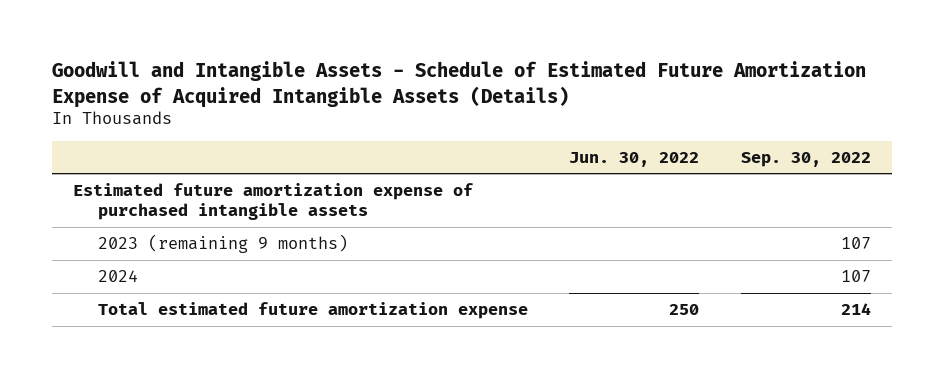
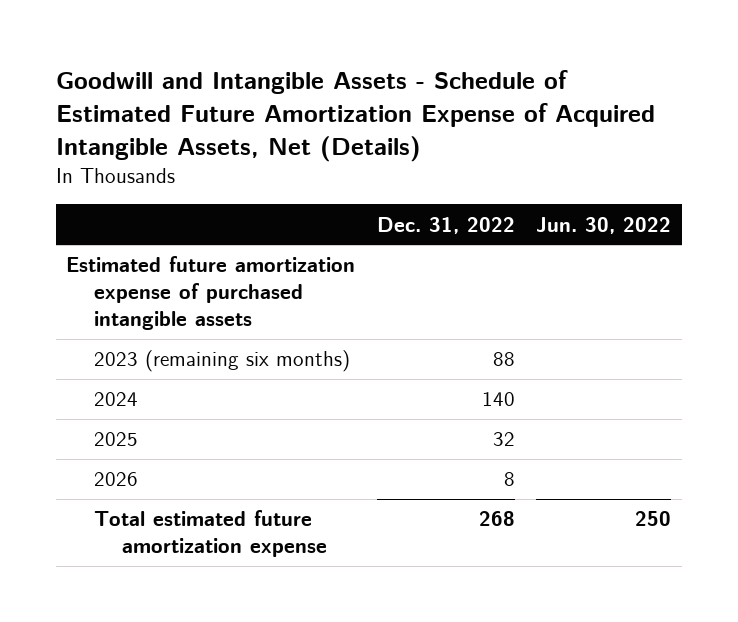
- Goodwill and Intangible Assets - Schedule of Estimated Future Amortization Expense of Acquired Intangible Assets (Details)
+ Goodwill and Intangible Assets - Schedule of Estimated Future Amortization Expense of Acquired Intangible Assets, Net (Details)
- | Jun. 30, 2022 | Sep. 30, 2022
+ | Dec. 31, 2022 | Jun. 30, 2022
- 2023 (remaining 9 months) | | 107
+ 2023 (remaining six months) | 88 |
+ 2025 | 32 |
+ 2026 | 8 |

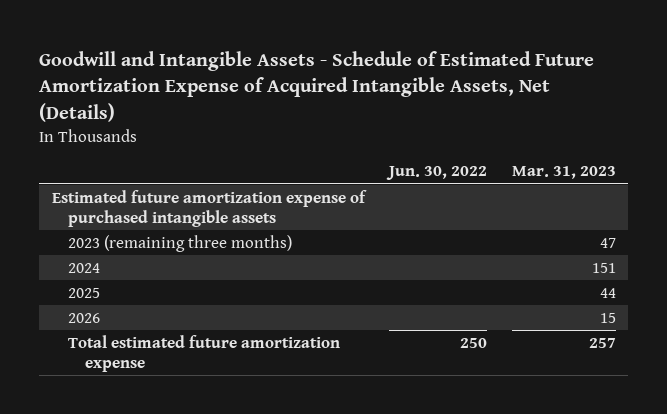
- | Dec. 31, 2022 | Jun. 30, 2022
+ | Jun. 30, 2022 | Mar. 31, 2023
- 2023 (remaining six months) | 88 |
+ 2023 (remaining three months) | | 47

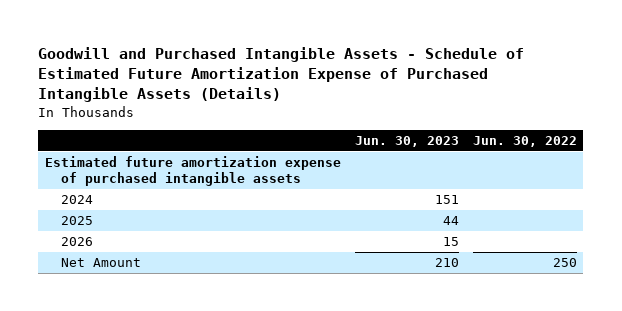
- Goodwill and Intangible Assets - Schedule of Estimated Future Amortization Expense of Acquired Intangible Assets, Net (Details)
+ Goodwill and Purchased Intangible Assets - Schedule of Estimated Future Amortization Expense of Purchased Intangible Assets (Details)
- | Jun. 30, 2022 | Mar. 31, 2023
+ | Jun. 30, 2023 | Jun. 30, 2022
- 2023 (remaining three months) | | 47
- Total estimated future amortization expense | 250 | 257
+ Net Amount | 210 | 250

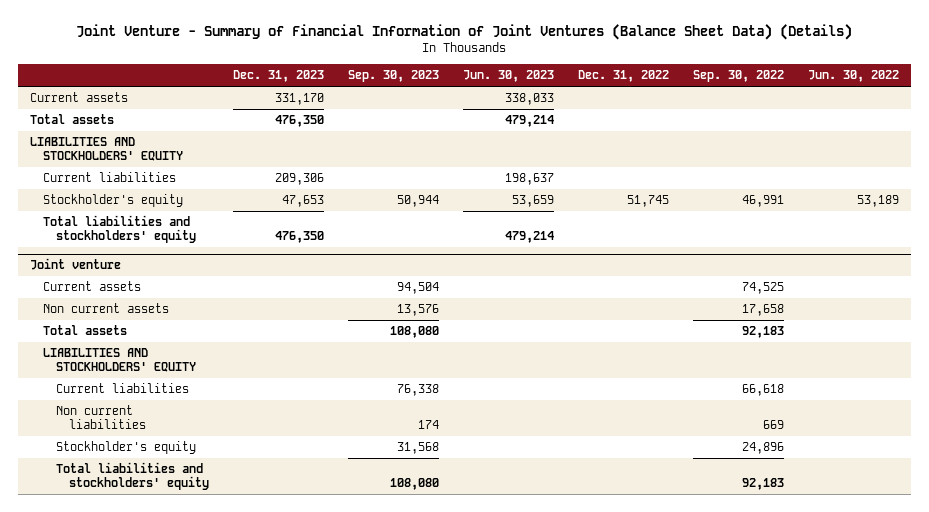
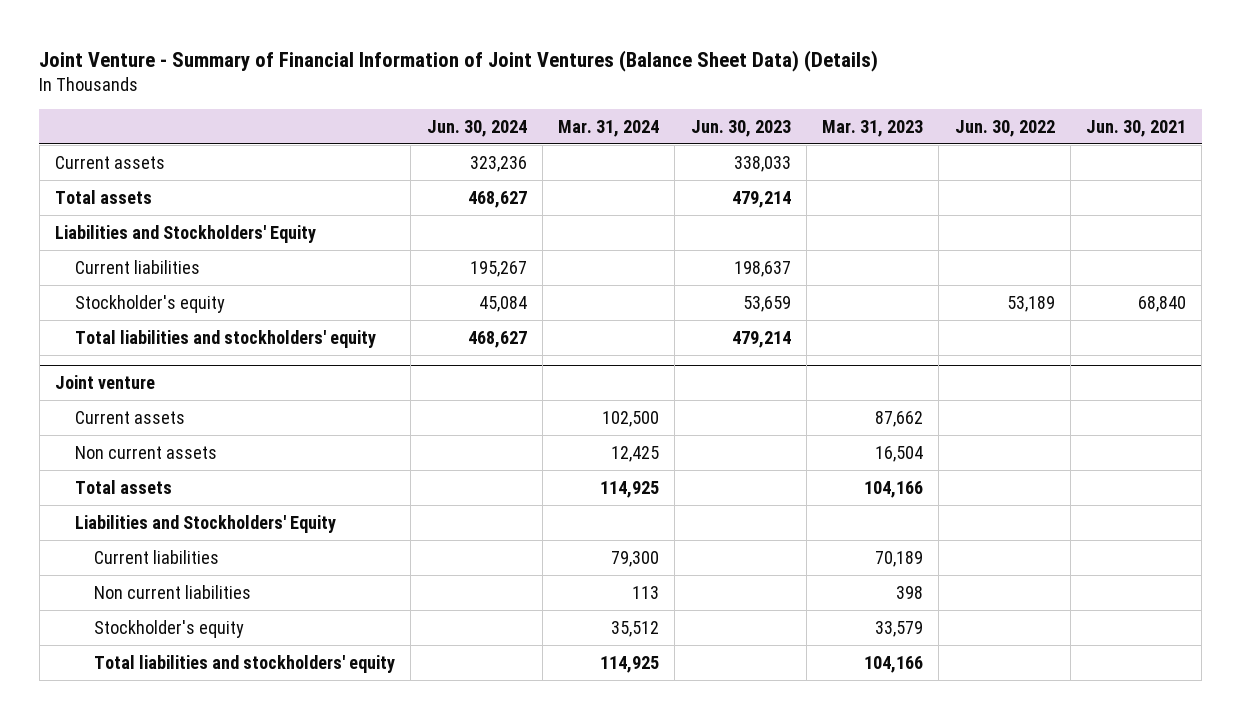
- | Dec. 31, 2023 | Sep. 30, 2023 | Jun. 30, 2023 | Dec. 31, 2022 | Sep. 30, 2022 | Jun. 30, 2022
+ | Jun. 30, 2024 | Mar. 31, 2024 | Jun. 30, 2023 | Mar. 31, 2023 | Jun. 30, 2022 | Jun. 30, 2021
- LIABILITIES AND STOCKHOLDERS' EQUITY
+ Liabilities and Stockholders' Equity
@ Joint venture
- LIABILITIES AND STOCKHOLDERS' EQUITY
+ Liabilities and Stockholders' Equity

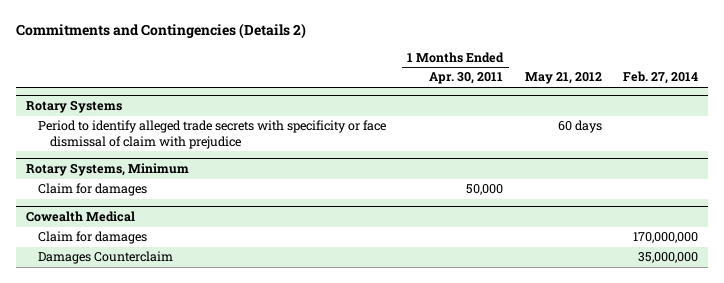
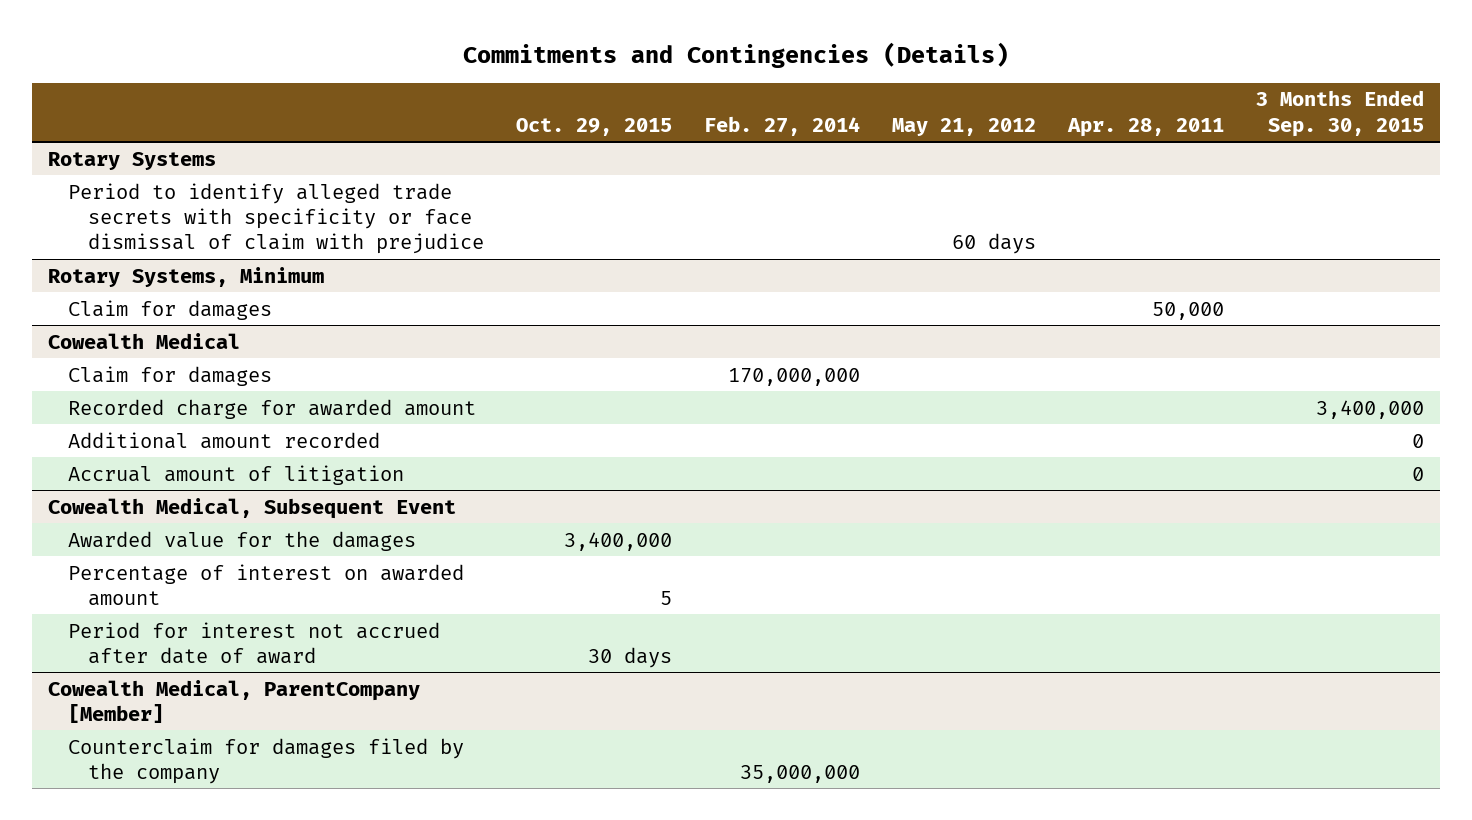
- Commitments and Contingencies (Details 2)
+ Commitments and Contingencies (Details)
- | 1 Months Ended Apr. 30, 2011 | May 21, 2012 | Feb. 27, 2014
+ | Oct. 29, 2015 | Feb. 27, 2014 | May 21, 2012 | Apr. 28, 2011 | 3 Months Ended Sep. 30, 2015
@ Cowealth Medical
- Damages Counterclaim | | | 35,000,000
+ Recorded charge for awarded amount | | | | | 3,400,000
+ Additional amount recorded | | | | | 0
+ Accrual amount of litigation | | | | | 0
+ Cowealth Medical, Subsequent Event
+ Awarded value for the damages | 3,400,000 | | | |
+ Percentage of interest on awarded amount | 5 | | | |
+ Period for interest not accrued after date of award | 30 days | | | |
+ Cowealth Medical, ParentCompany [Member]
+ Counterclaim for damages filed by the company | | 35,000,000 | | |

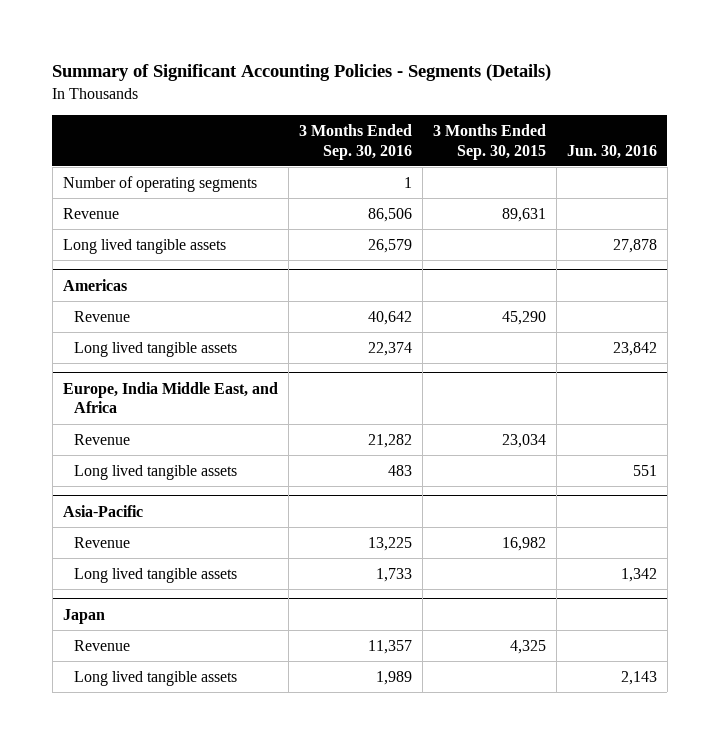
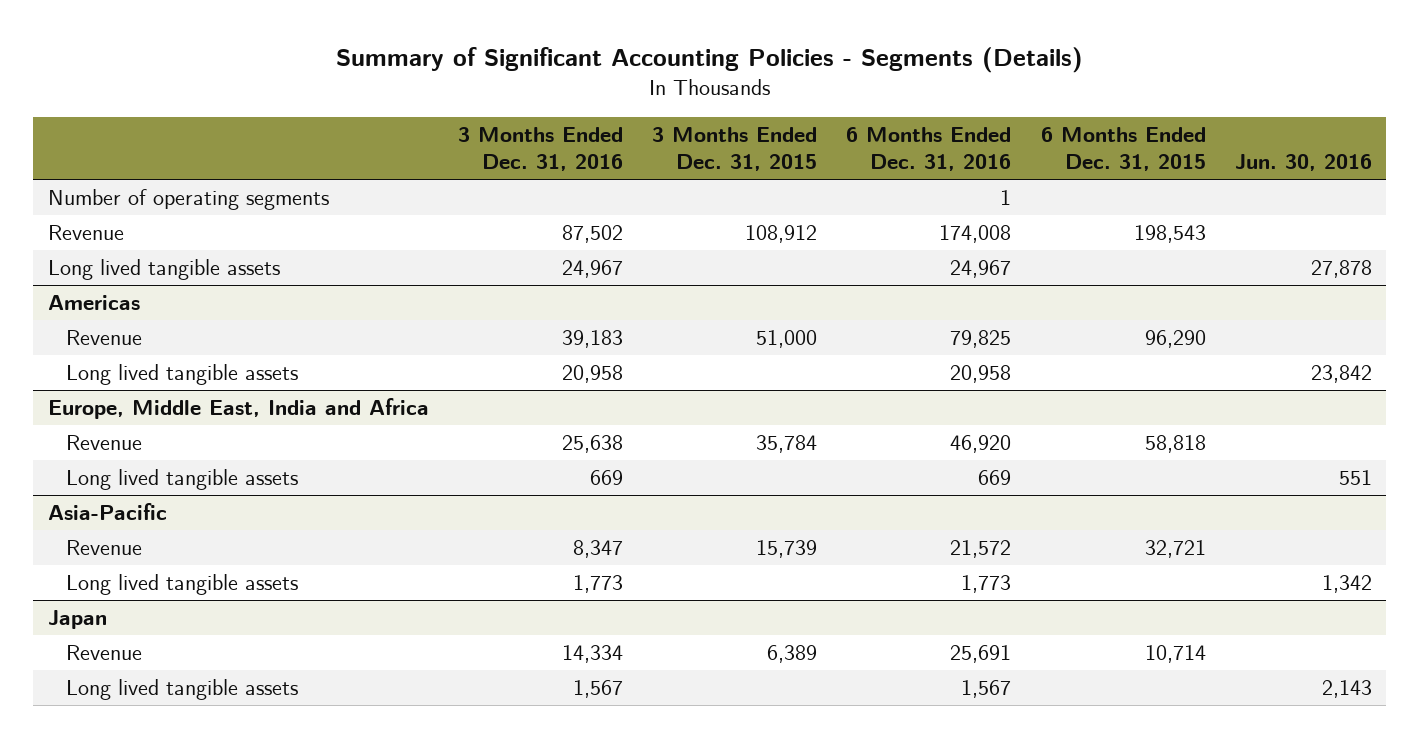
- | 3 Months Ended Sep. 30, 2016 | 3 Months Ended Sep. 30, 2015 | Jun. 30, 2016
+ | 3 Months Ended Dec. 31, 2016 | 3 Months Ended Dec. 31, 2015 | 6 Months Ended Dec. 31, 2016 | 6 Months Ended Dec. 31, 2015 | Jun. 30, 2016
- Europe, India Middle East, and Africa
+ Europe, Middle East, India and Africa

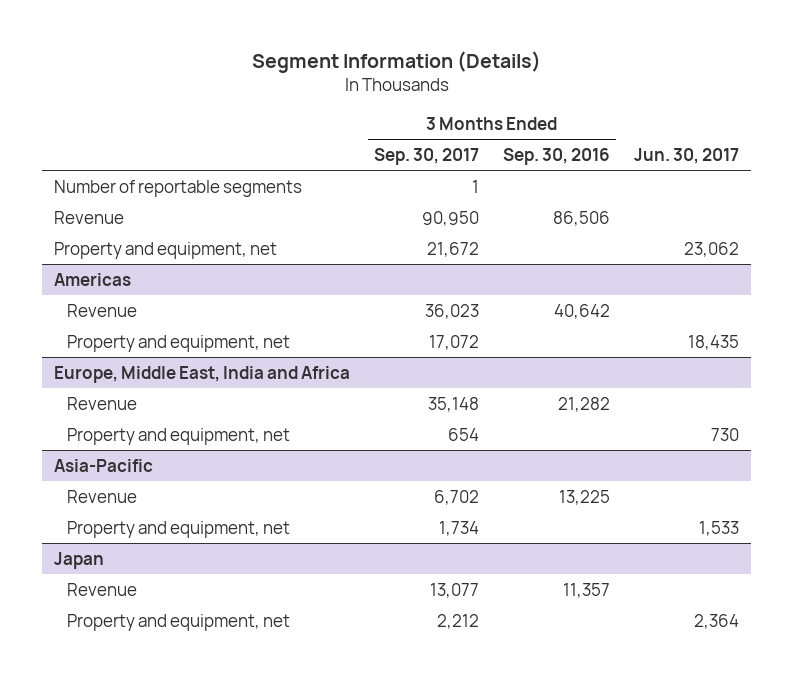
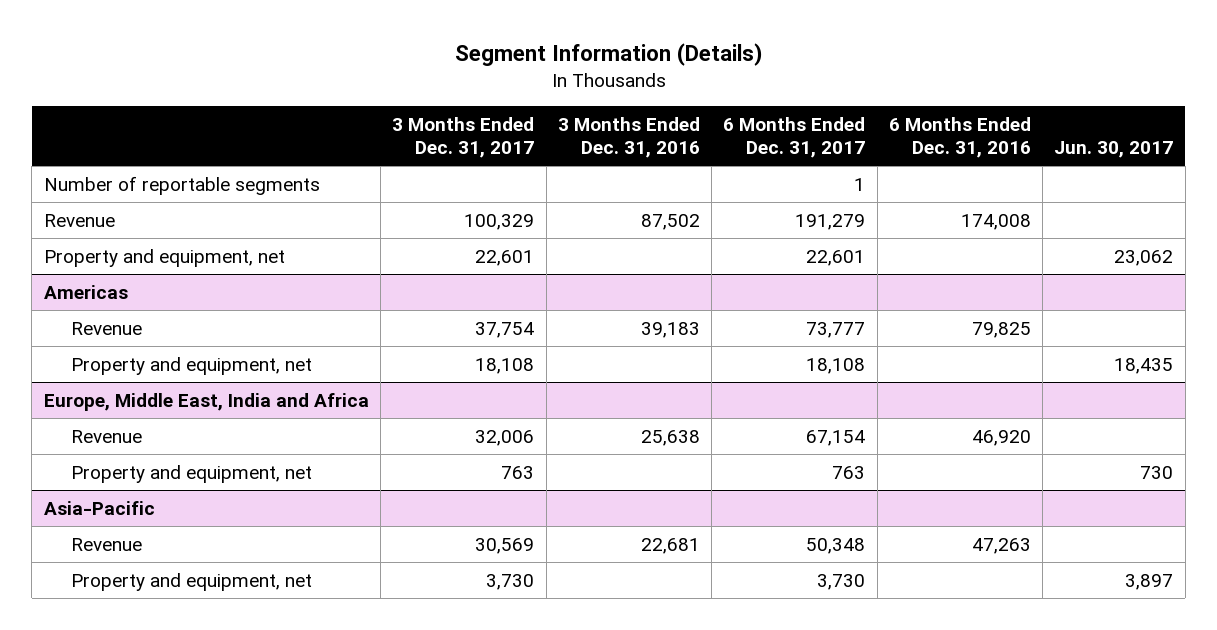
- | 3 Months Ended Sep. 30, 2017 | 3 Months Ended Sep. 30, 2016 | Jun. 30, 2017
+ | 3 Months Ended Dec. 31, 2017 | 3 Months Ended Dec. 31, 2016 | 6 Months Ended Dec. 31, 2017 | 6 Months Ended Dec. 31, 2016 | Jun. 30, 2017
@ Asia-Pacific
- Property and equipment, net | 1,734 | | 1,533
- Japan
- Revenue | 13,077 | 11,357 |
- Property and equipment, net | 2,212 | | 2,364
@ Asia-Pacific
+ Property and equipment, net | 3,730 | | 3,730 | | 3,897

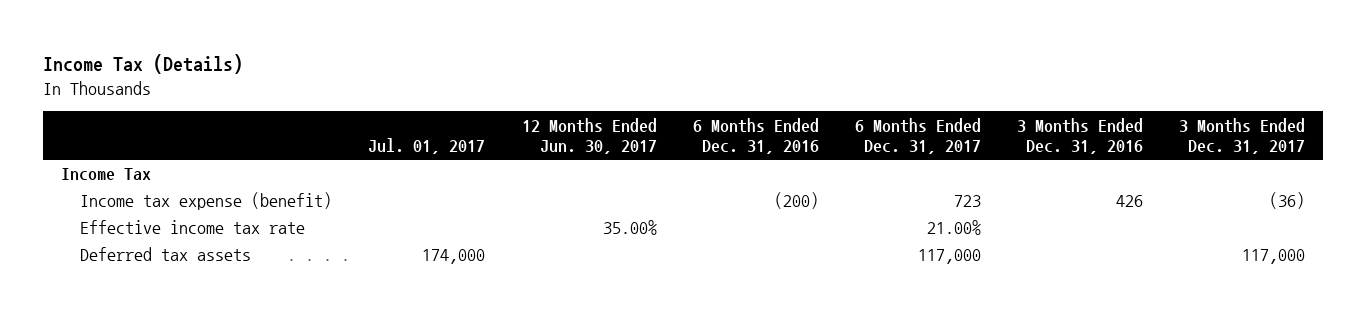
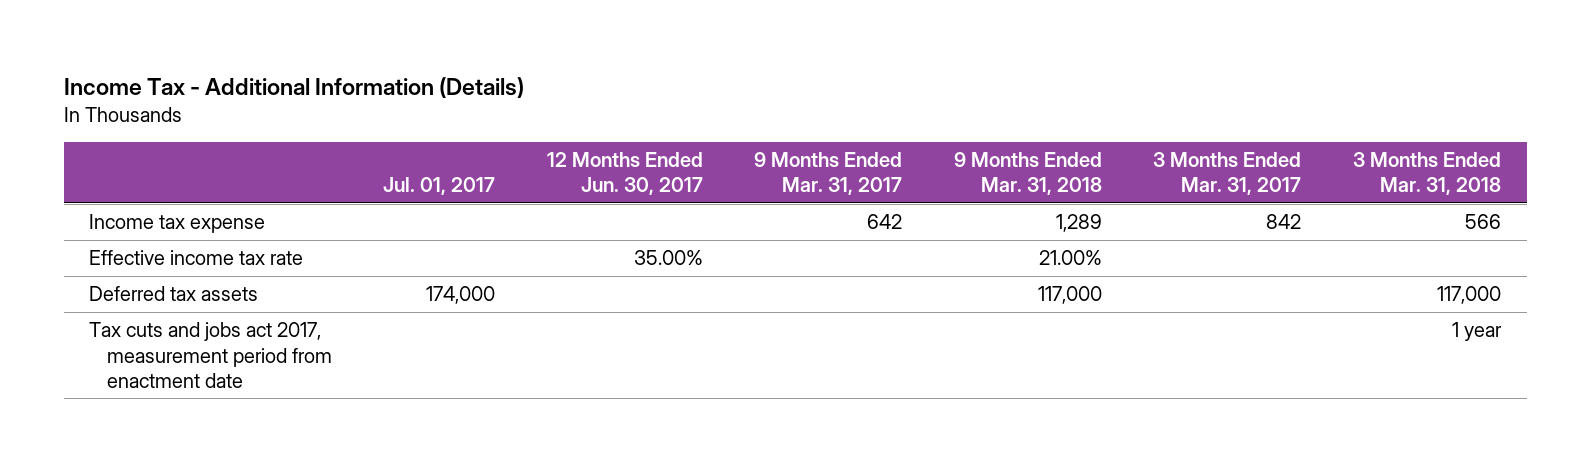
- Income Tax (Details)
+ Income Tax - Additional Information (Details)
- | Jul. 01, 2017 | 12 Months Ended Jun. 30, 2017 | 6 Months Ended Dec. 31, 2016 | 6 Months Ended Dec. 31, 2017 | 3 Months Ended Dec. 31, 2016 | 3 Months Ended Dec. 31, 2017
+ | Jul. 01, 2017 | 12 Months Ended Jun. 30, 2017 | 9 Months Ended Mar. 31, 2017 | 9 Months Ended Mar. 31, 2018 | 3 Months Ended Mar. 31, 2017 | 3 Months Ended Mar. 31, 2018
- Income Tax
- Income tax expense (benefit) | | | (200) | 723 | 426 | (36)
+ Income tax expense | | | 642 | 1,289 | 842 | 566
+ Tax cuts and jobs act 2017, measurement period from enactment date | | | | | | 1 year

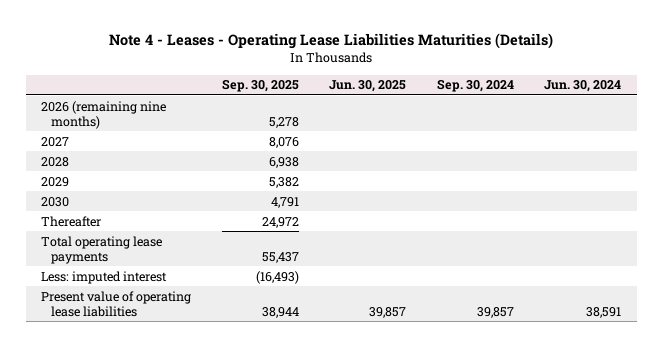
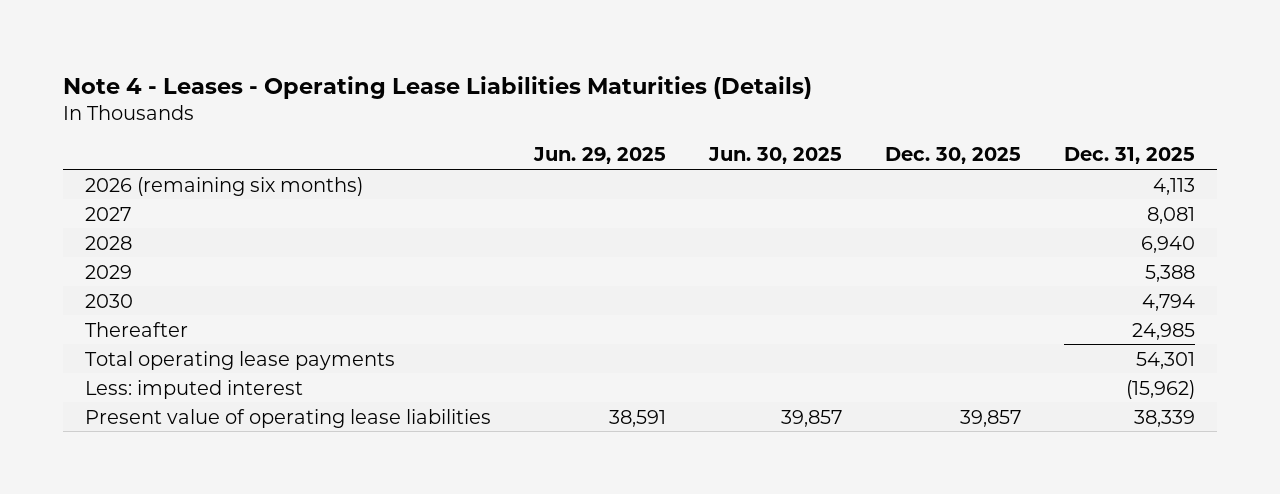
- | Sep. 30, 2025 | Jun. 30, 2025 | Sep. 30, 2024 | Jun. 30, 2024
+ | Jun. 29, 2025 | Jun. 30, 2025 | Dec. 30, 2025 | Dec. 31, 2025
- 2026 (remaining nine months) | 5,278 | | |
+ 2026 (remaining six months) | | | | 4,113

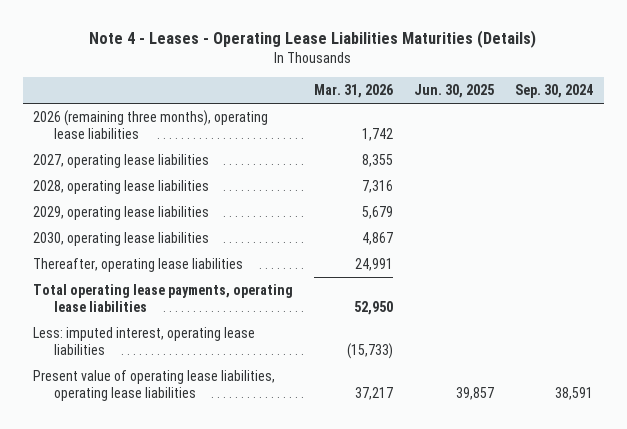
- | Jun. 29, 2025 | Jun. 30, 2025 | Dec. 30, 2025 | Dec. 31, 2025
+ | Mar. 31, 2026 | Jun. 30, 2025 | Sep. 30, 2024
- 2026 (remaining six months) | | | | 4,113
- 2027 | | | | 8,081
- 2028 | | | | 6,940
- 2029 | | | | 5,388
- 2030 | | | | 4,794
- Thereafter | | | | 24,985
- Total operating lease payments | | | | 54,301
- Less: imputed interest | | | | (15,962)
- Present value of operating lease liabilities | 38,591 | 39,857 | 39,857 | 38,339
+ 2026 (remaining three months), operating lease liabilities | 1,742 | |
+ 2027, operating lease liabilities | 8,355 | |
+ 2028, operating lease liabilities | 7,316 | |
+ 2029, operating lease liabilities | 5,679 | |
+ 2030, operating lease liabilities | 4,867 | |
+ Thereafter, operating lease liabilities | 24,991 | |
+ Total operating lease payments, operating lease liabilities | 52,950 | |
+ Less: imputed interest, operating lease liabilities | (15,733) | |
+ Present value of operating lease liabilities, operating lease liabilities | 37,217 | 39,857 | 38,591

